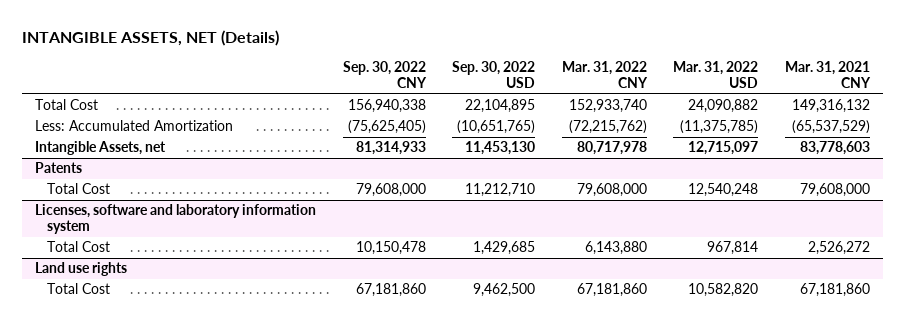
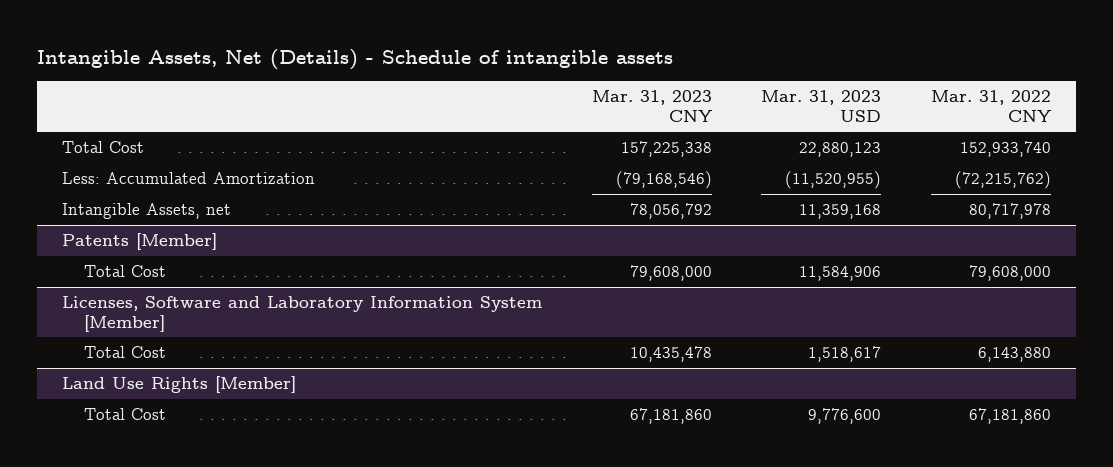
- INTANGIBLE ASSETS, NET (Details)
+ Intangible Assets, Net (Details) - Schedule of intangible assets
- | Sep. 30, 2022 CNY | Sep. 30, 2022 USD | Mar. 31, 2022 CNY | Mar. 31, 2022 USD | Mar. 31, 2021 CNY
+ | Mar. 31, 2023 CNY | Mar. 31, 2023 USD | Mar. 31, 2022 CNY
- Patents
+ Patents [Member]
- Licenses, software and laboratory information system
+ Licenses, Software and Laboratory Information System [Member]
- Land use rights
+ Land Use Rights [Member]

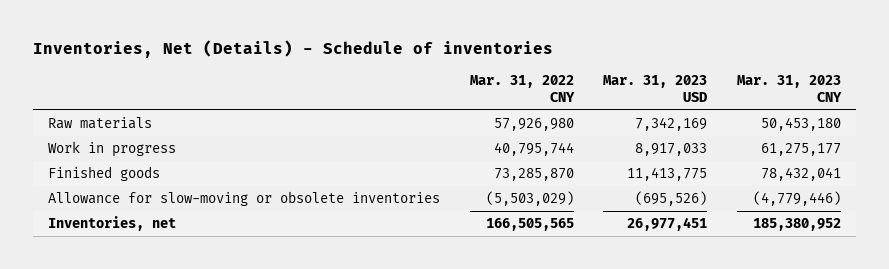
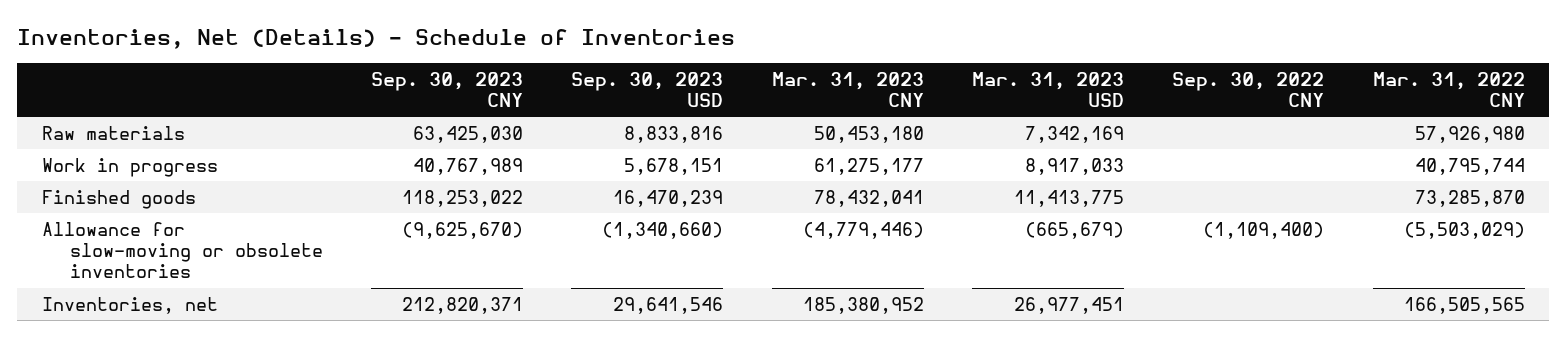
- Inventories, Net (Details) - Schedule of inventories
+ Inventories, Net (Details) - Schedule of Inventories
- | Mar. 31, 2022 CNY | Mar. 31, 2023 USD | Mar. 31, 2023 CNY
+ | Sep. 30, 2023 CNY | Sep. 30, 2023 USD | Mar. 31, 2023 CNY | Mar. 31, 2023 USD | Sep. 30, 2022 CNY | Mar. 31, 2022 CNY
- Allowance for slow-moving or obsolete inventories | (5,503,029) | (695,526) | (4,779,446)
+ Allowance for slow-moving or obsolete inventories | (9,625,670) | (1,340,660) | (4,779,446) | (665,679) | (1,109,400) | (5,503,029)

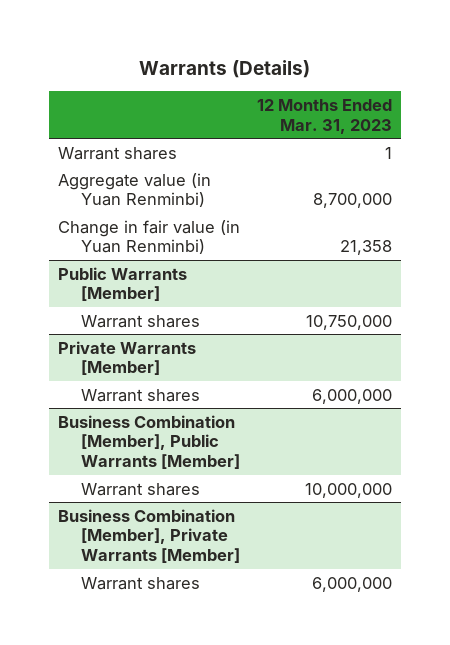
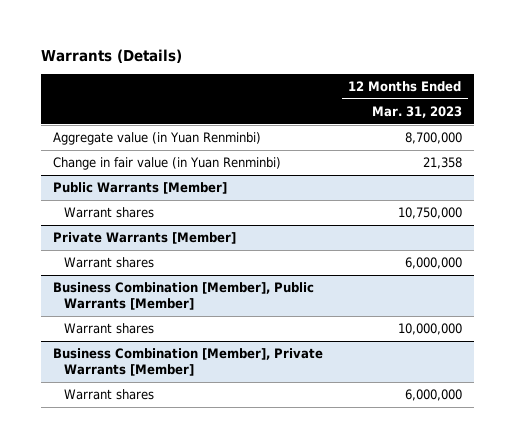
- Warrant shares | 1

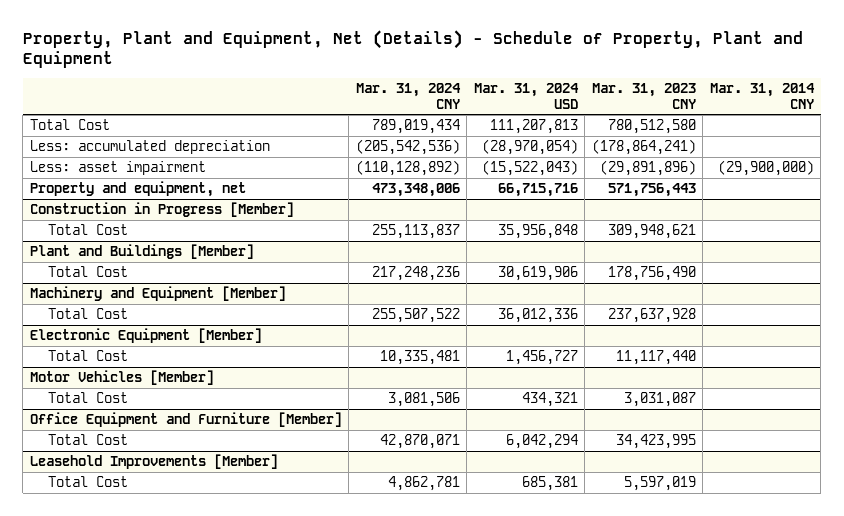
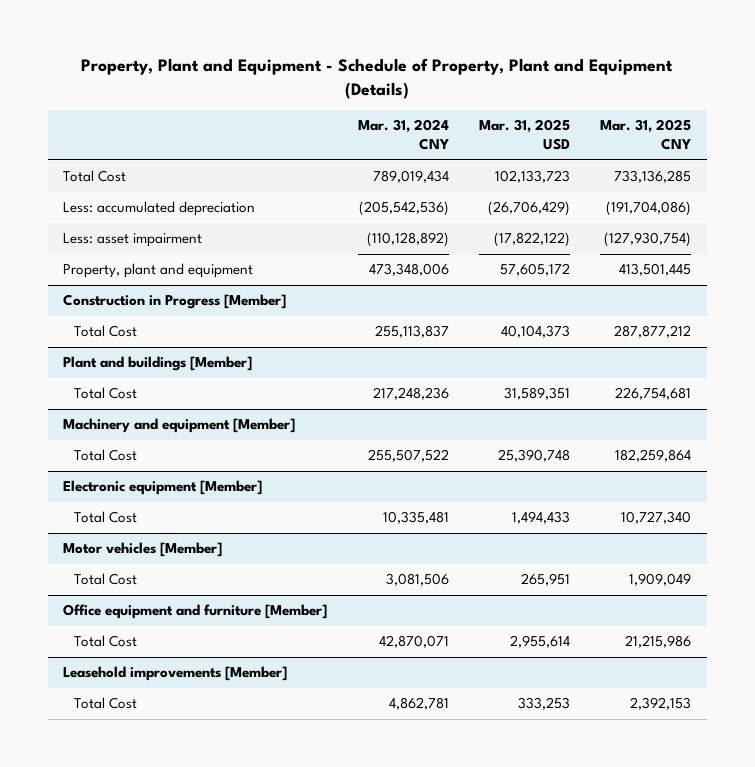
- Property, Plant and Equipment, Net (Details) - Schedule of Property, Plant and Equipment
+ Property, Plant and Equipment - Schedule of Property, Plant and Equipment (Details)
- | Mar. 31, 2024 CNY | Mar. 31, 2024 USD | Mar. 31, 2023 CNY | Mar. 31, 2014 CNY
+ | Mar. 31, 2024 CNY | Mar. 31, 2025 USD | Mar. 31, 2025 CNY
- Property and equipment, net | 473,348,006 | 66,715,716 | 571,756,443 |
+ Property, plant and equipment | 473,348,006 | 57,605,172 | 413,501,445
- Plant and Buildings [Member]
+ Plant and buildings [Member]
- Machinery and Equipment [Member]
+ Machinery and equipment [Member]
- Electronic Equipment [Member]
+ Electronic equipment [Member]
- Motor Vehicles [Member]
+ Motor vehicles [Member]
- Office Equipment and Furniture [Member]
+ Office equipment and furniture [Member]
- Leasehold Improvements [Member]
+ Leasehold improvements [Member]

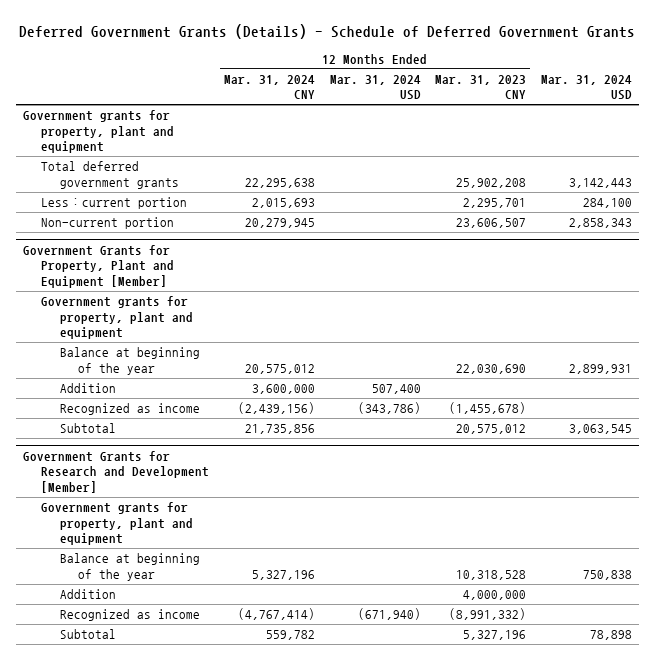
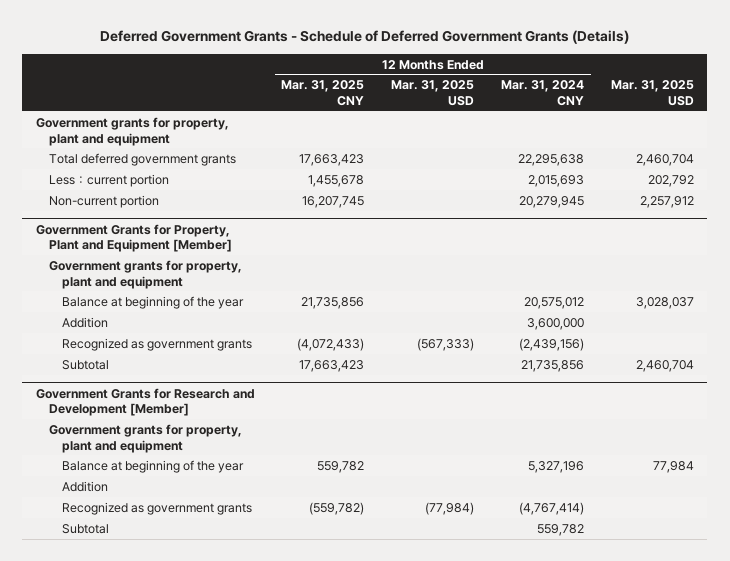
- Deferred Government Grants (Details) - Schedule of Deferred Government Grants
+ Deferred Government Grants - Schedule of Deferred Government Grants (Details)
- | 12 Months Ended Mar. 31, 2024 CNY | 12 Months Ended Mar. 31, 2024 USD | 12 Months Ended Mar. 31, 2023 CNY | Mar. 31, 2024 USD
+ | 12 Months Ended Mar. 31, 2025 CNY | 12 Months Ended Mar. 31, 2025 USD | 12 Months Ended Mar. 31, 2024 CNY | Mar. 31, 2025 USD
@ Government Grants for Property, Plant and Equipment [Member]
- Recognized as income | (2,439,156) | (343,786) | (1,455,678) |
+ Recognized as government grants | (4,072,433) | (567,333) | (2,439,156) |
@ Government Grants for Research and Development [Member]
- Recognized as income | (4,767,414) | (671,940) | (8,991,332) |
+ Recognized as government grants | (559,782) | (77,984) | (4,767,414) |

